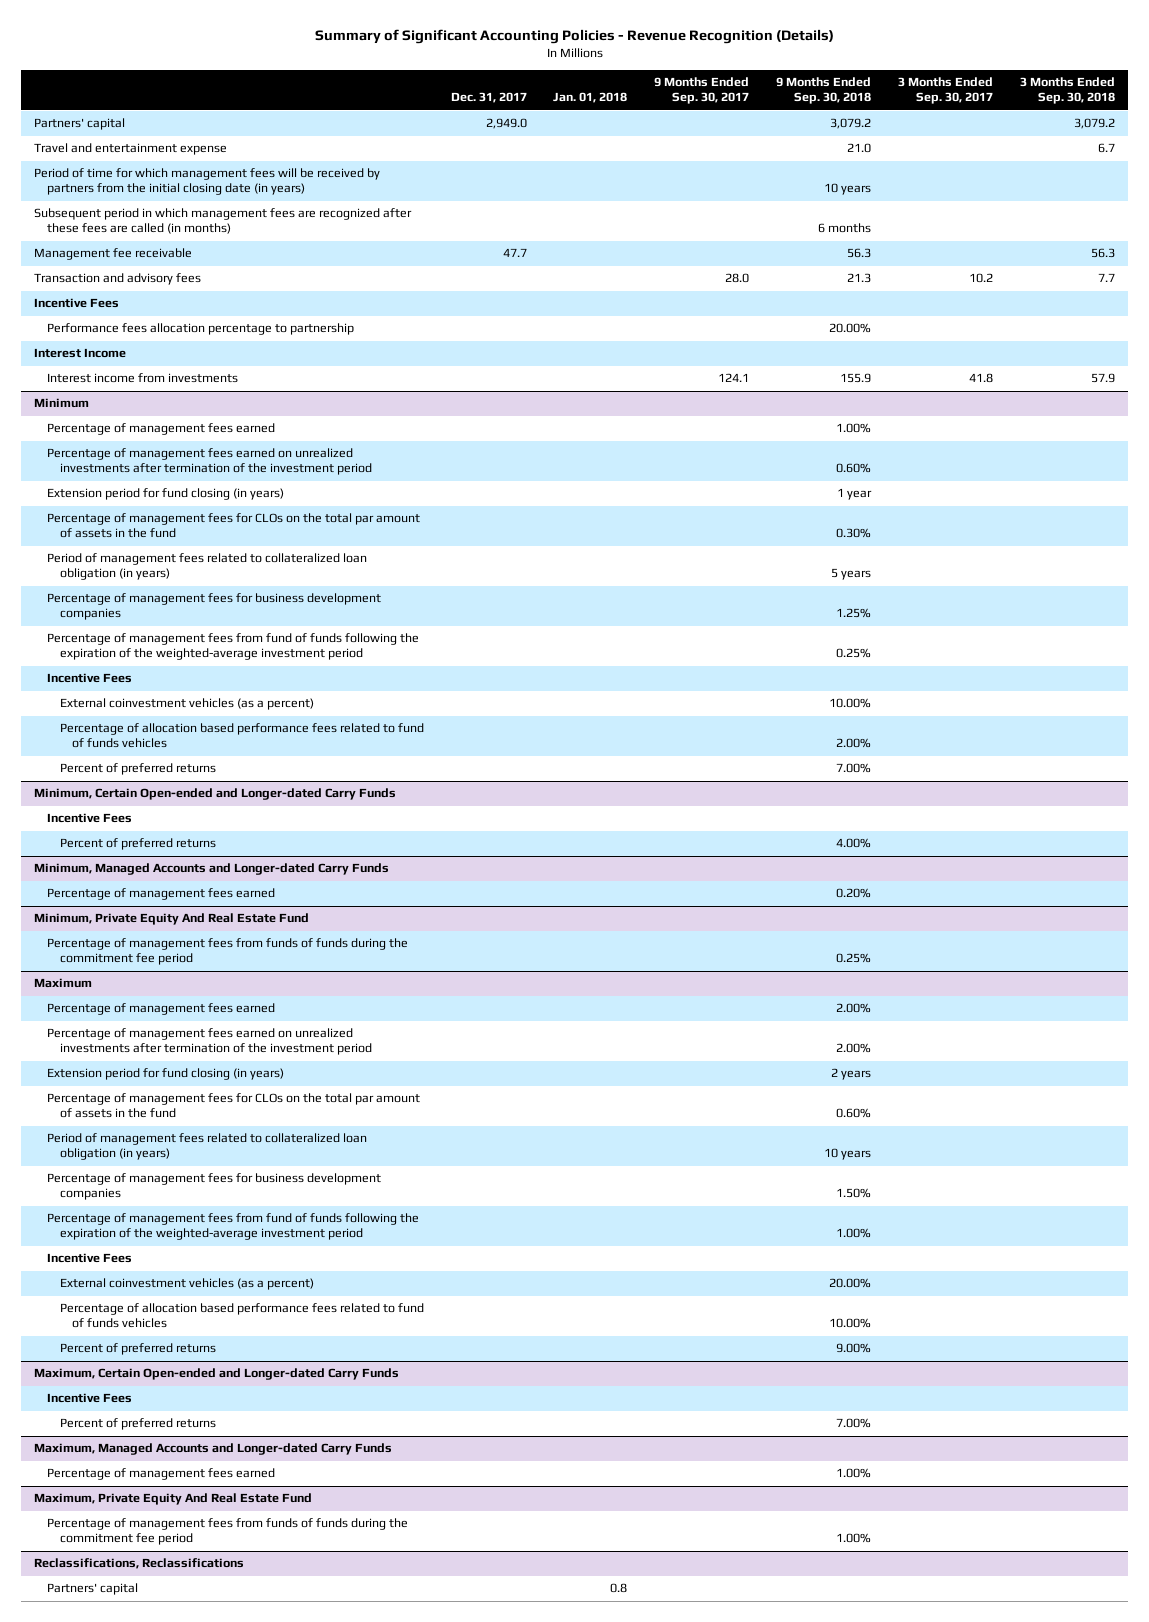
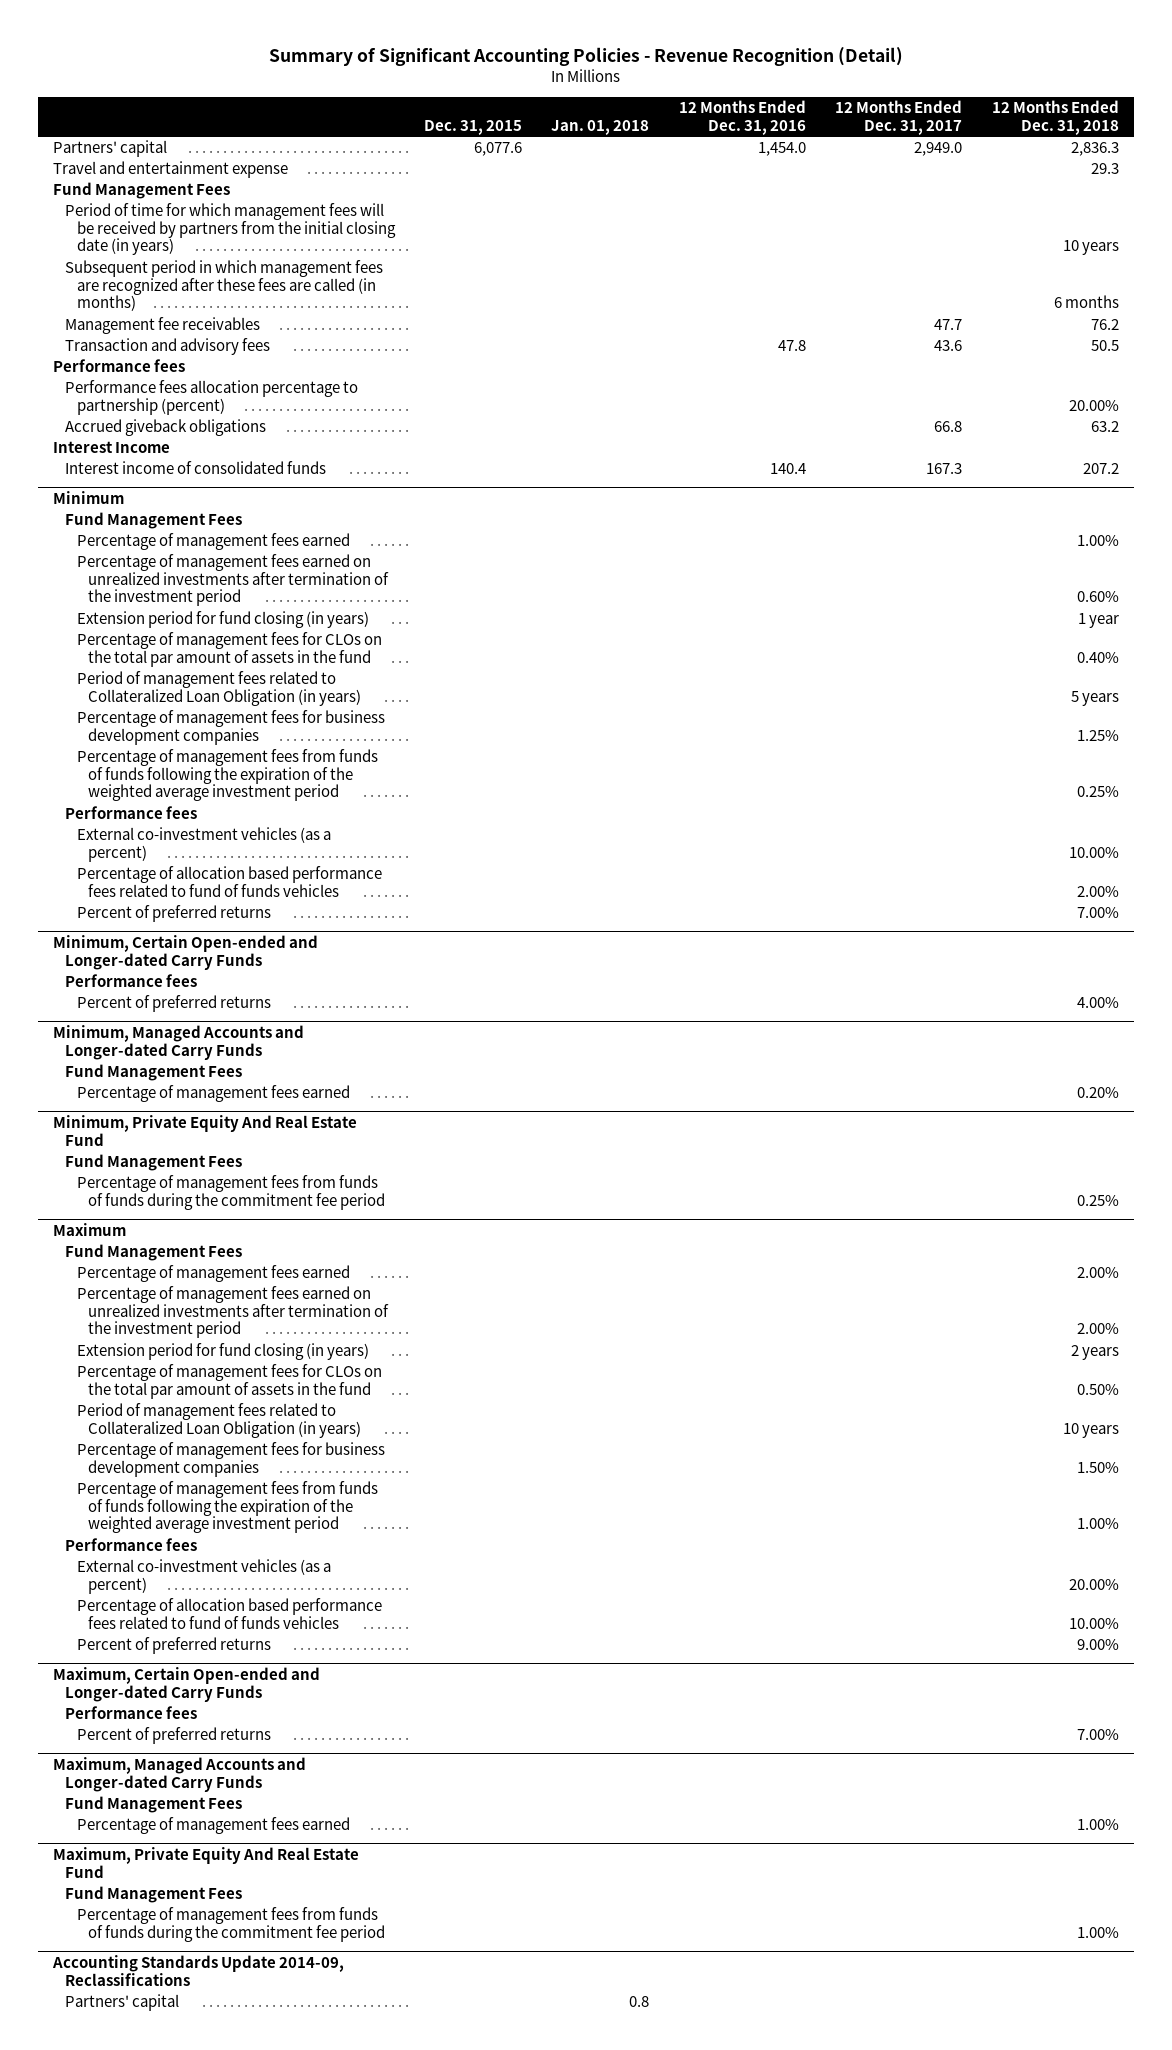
- Summary of Significant Accounting Policies - Revenue Recognition (Details)
+ Summary of Significant Accounting Policies - Revenue Recognition (Detail)
- | Dec. 31, 2017 | Jan. 01, 2018 | 9 Months Ended Sep. 30, 2017 | 9 Months Ended Sep. 30, 2018 | 3 Months Ended Sep. 30, 2017 | 3 Months Ended Sep. 30, 2018
+ | Dec. 31, 2015 | Jan. 01, 2018 | 12 Months Ended Dec. 31, 2016 | 12 Months Ended Dec. 31, 2017 | 12 Months Ended Dec. 31, 2018
+ Fund Management Fees
- Management fee receivable | 47.7 | | | 56.3 | | 56.3
+ Management fee receivables | | | | 47.7 | 76.2
- Incentive Fees
- Performance fees allocation percentage to partnership | | | | 20.00% | |
+ Performance fees
+ Performance fees allocation percentage to partnership (percent) | | | | | 20.00%
+ Accrued giveback obligations | | | | 66.8 | 63.2
- Interest income from investments | | | 124.1 | 155.9 | 41.8 | 57.9
+ Interest income of consolidated funds | | | 140.4 | 167.3 | 207.2
@ Minimum
+ Fund Management Fees
- Period of management fees related to collateralized loan obligation (in years) | | | | 5 years | |
+ Period of management fees related to Collateralized Loan Obligation (in years) | | | | | 5 years
- Percentage of management fees from fund of funds following the expiration of the weighted-average investment period | | | | 0.25% | |
- Incentive Fees
- External coinvestment vehicles (as a percent) | | | | 10.00% | |
+ Percentage of management fees from funds of funds following the expiration of the weighted average investment period | | | | | 0.25%
+ Performance fees
+ External co-investment vehicles (as a percent) | | | | | 10.00%
@ Minimum, Certain Open-ended and Longer-dated Carry Funds
- Incentive Fees
+ Performance fees
@ Minimum, Managed Accounts and Longer-dated Carry Funds
+ Fund Management Fees
@ Minimum, Private Equity And Real Estate Fund
+ Fund Management Fees
@ Maximum
+ Fund Management Fees
- Period of management fees related to collateralized loan obligation (in years) | | | | 10 years | |
+ Period of management fees related to Collateralized Loan Obligation (in years) | | | | | 10 years
- Percentage of management fees from fund of funds following the expiration of the weighted-average investment period | | | | 1.00% | |
- Incentive Fees
- External coinvestment vehicles (as a percent) | | | | 20.00% | |
+ Percentage of management fees from funds of funds following the expiration of the weighted average investment period | | | | | 1.00%
+ Performance fees
+ External co-investment vehicles (as a percent) | | | | | 20.00%
@ Maximum, Certain Open-ended and Longer-dated Carry Funds
- Incentive Fees
+ Performance fees
@ Maximum, Managed Accounts and Longer-dated Carry Funds
+ Fund Management Fees
@ Maximum, Private Equity And Real Estate Fund
+ Fund Management Fees
- Reclassifications, Reclassifications
+ Accounting Standards Update 2014-09, Reclassifications

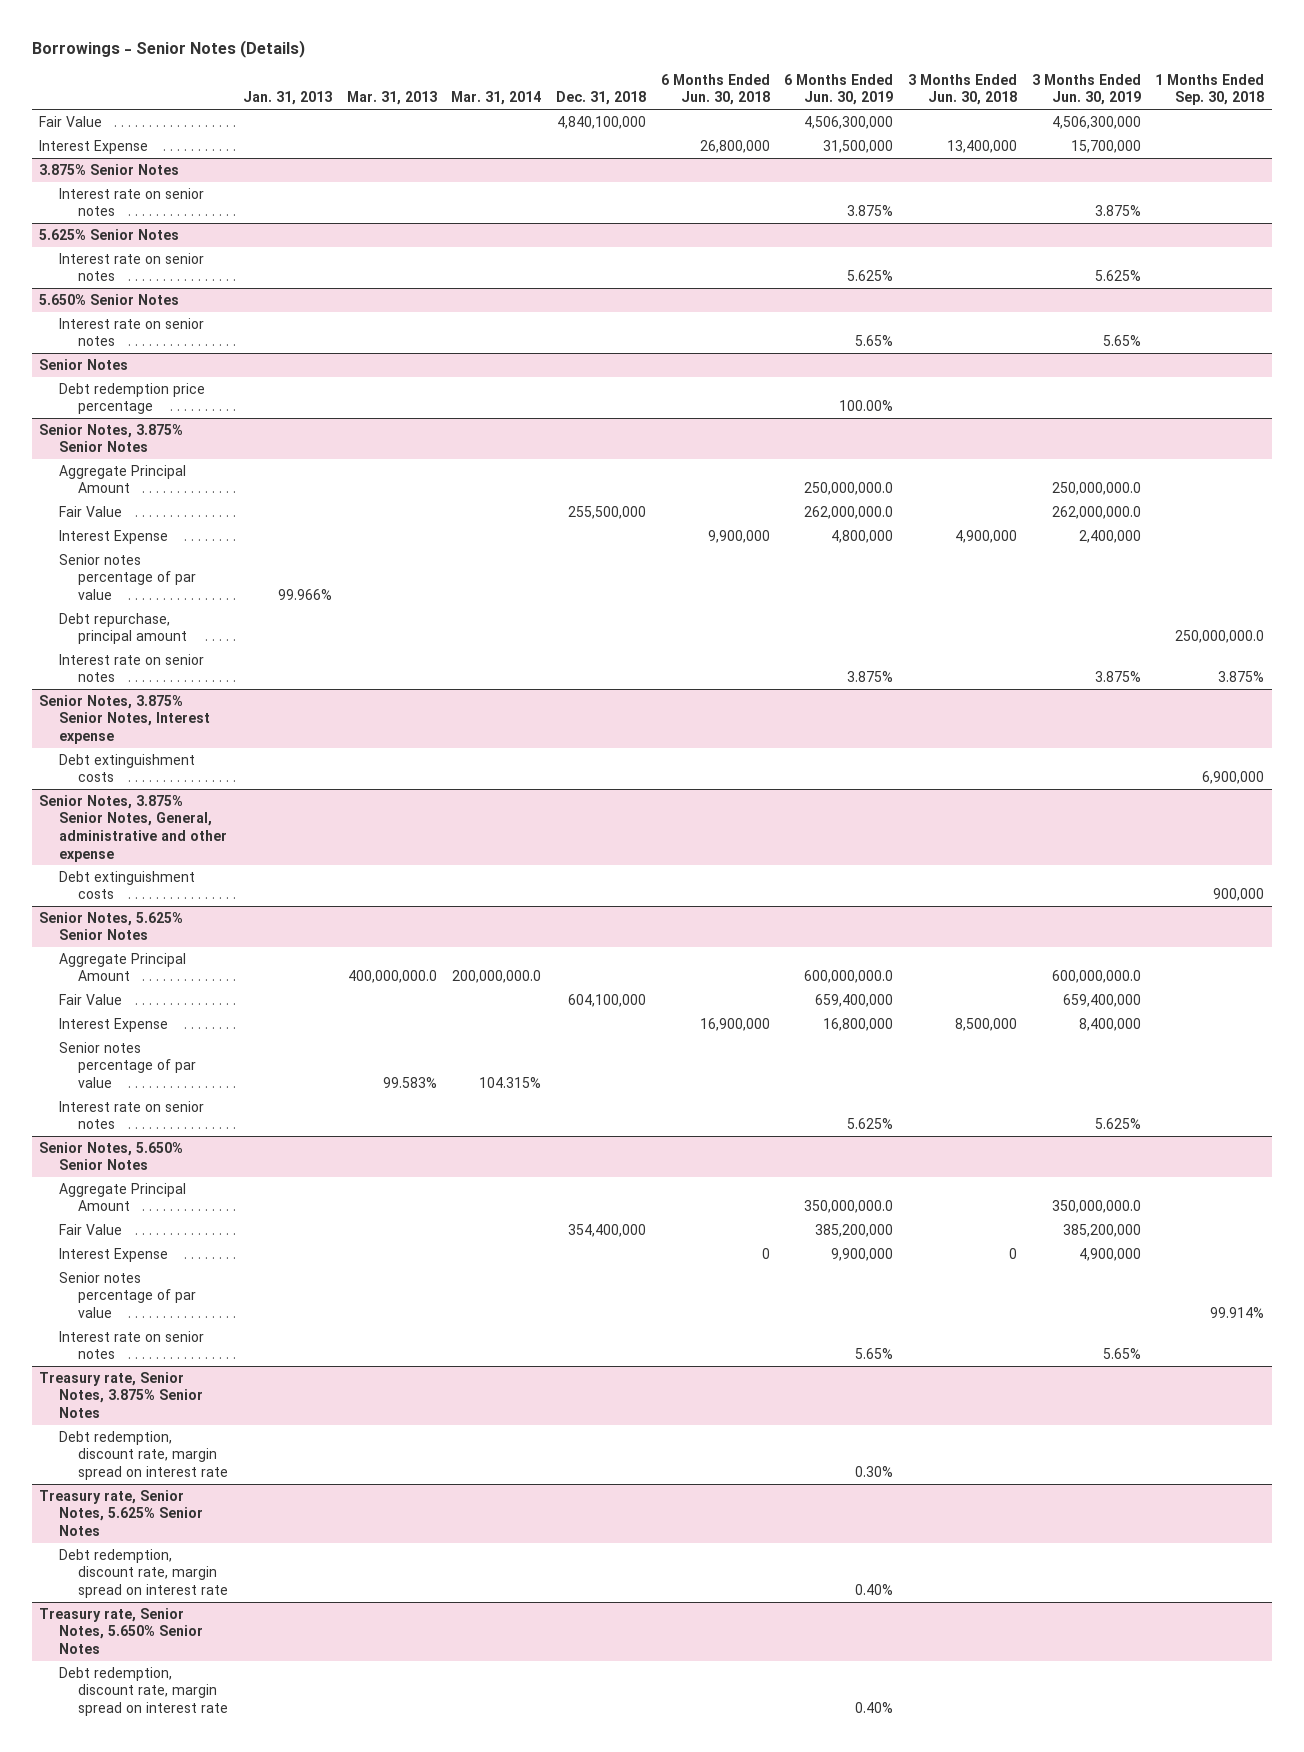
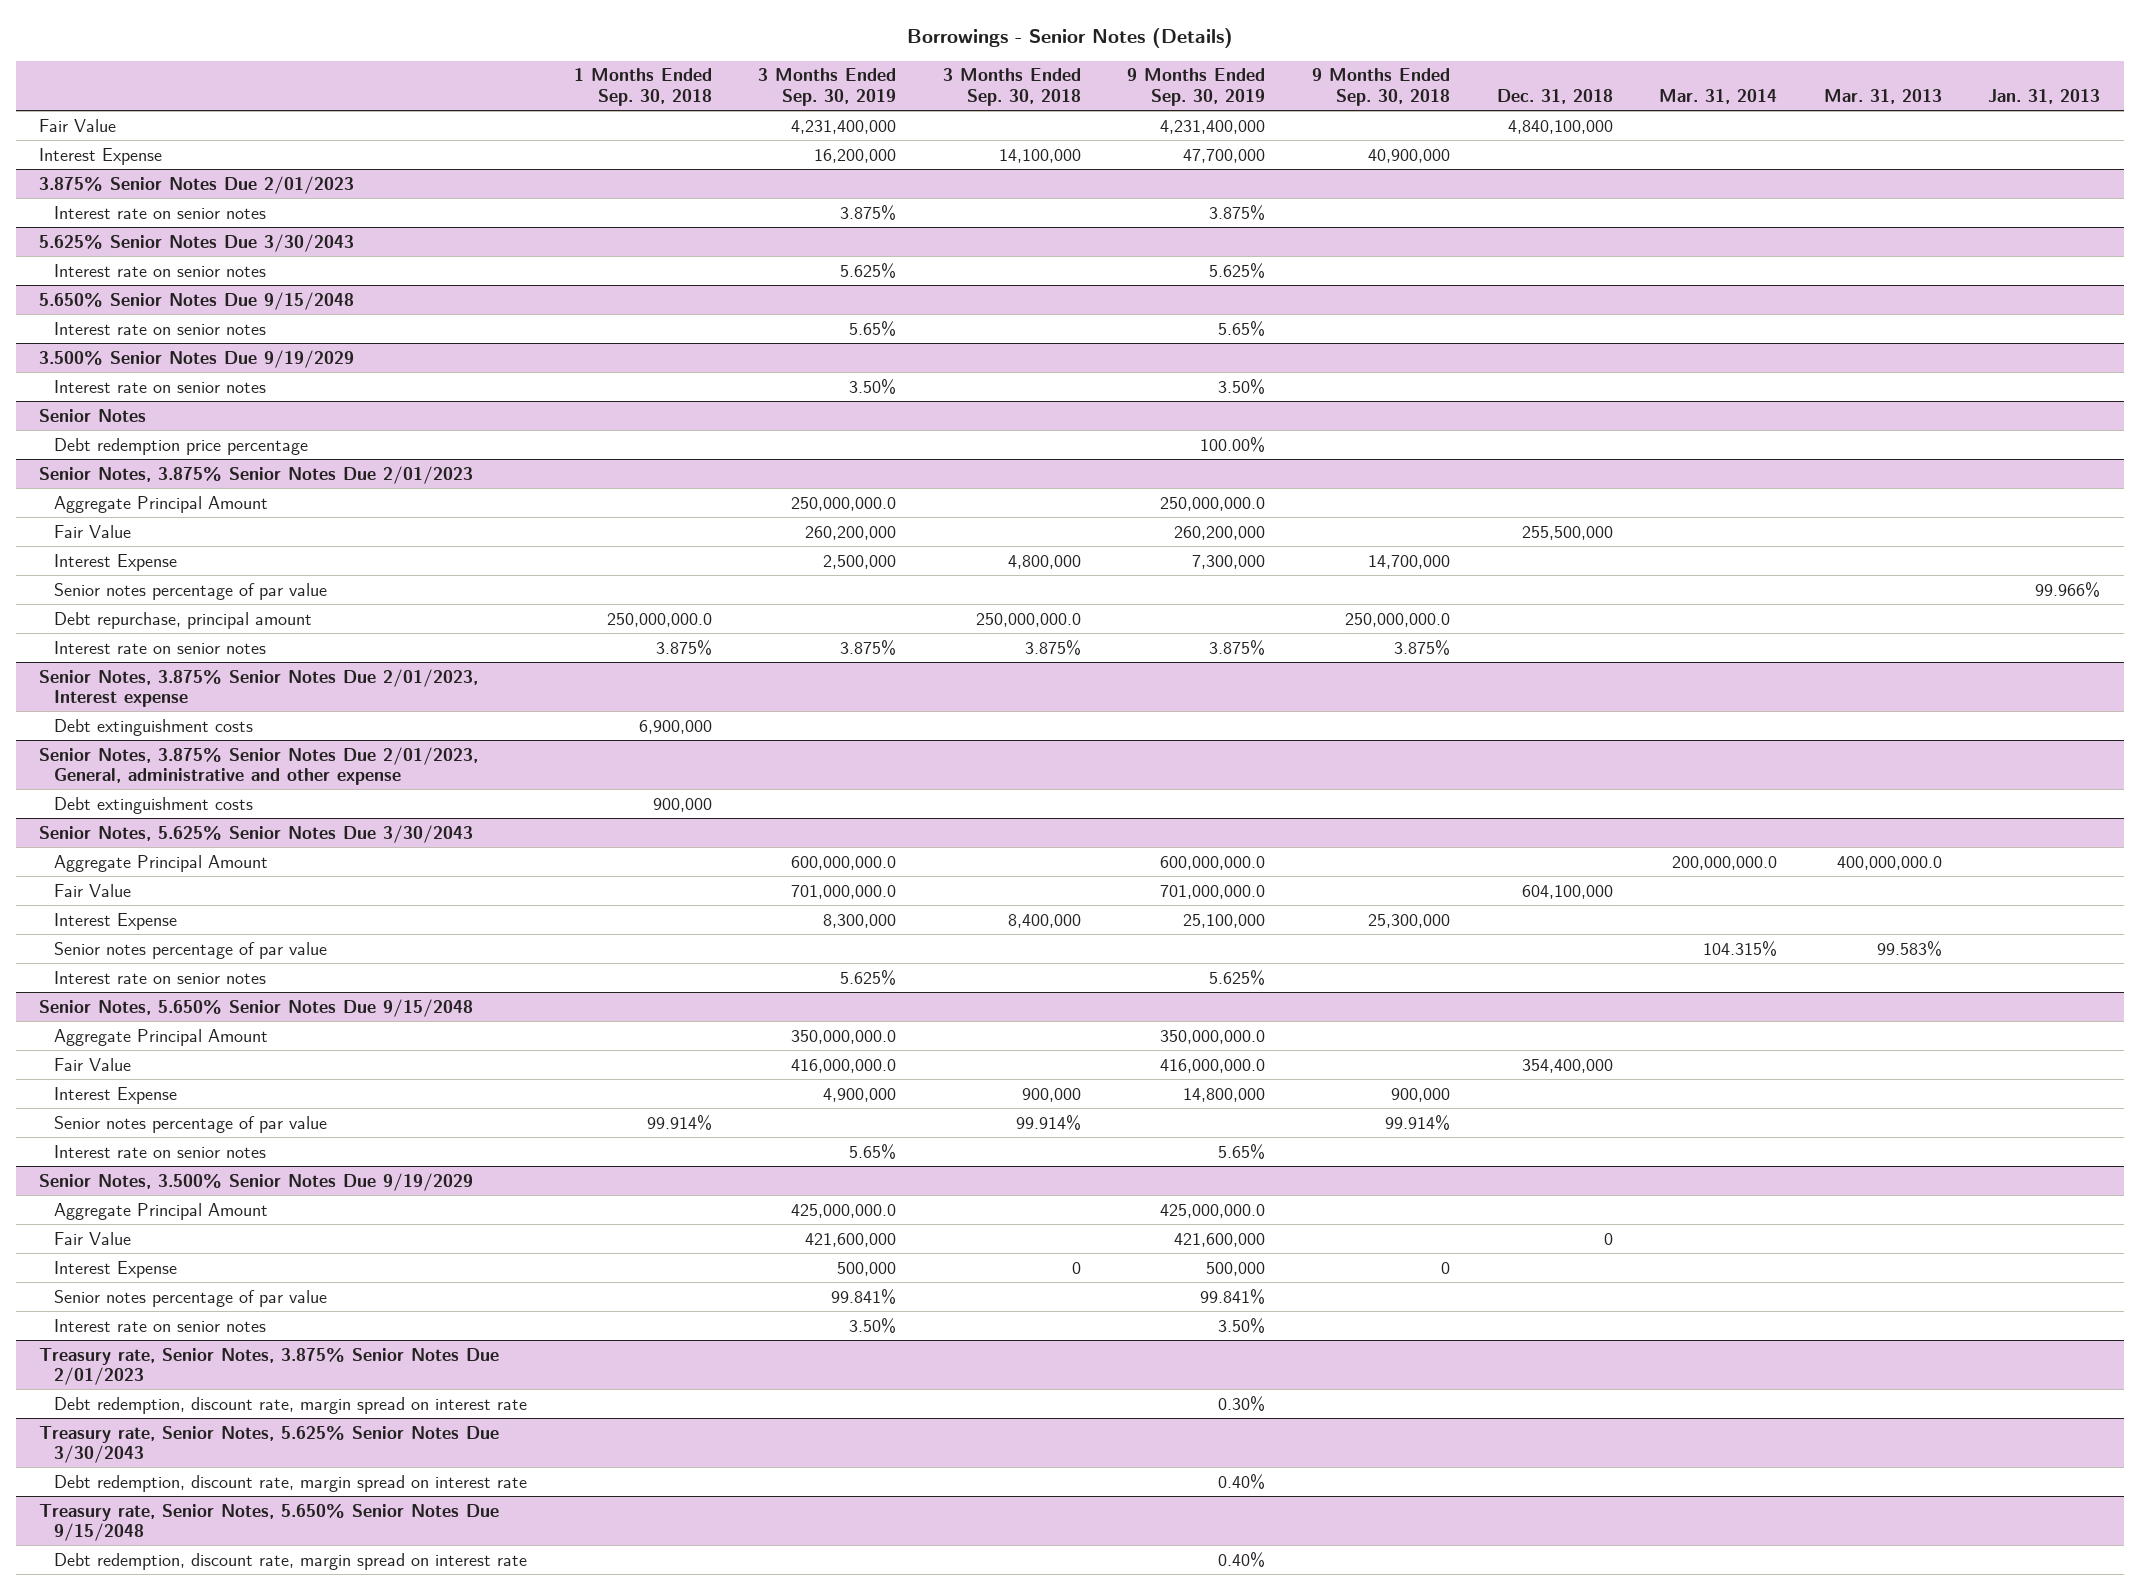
- | Jan. 31, 2013 | Mar. 31, 2013 | Mar. 31, 2014 | Dec. 31, 2018 | 6 Months Ended Jun. 30, 2018 | 6 Months Ended Jun. 30, 2019 | 3 Months Ended Jun. 30, 2018 | 3 Months Ended Jun. 30, 2019 | 1 Months Ended Sep. 30, 2018
+ | 1 Months Ended Sep. 30, 2018 | 3 Months Ended Sep. 30, 2019 | 3 Months Ended Sep. 30, 2018 | 9 Months Ended Sep. 30, 2019 | 9 Months Ended Sep. 30, 2018 | Dec. 31, 2018 | Mar. 31, 2014 | Mar. 31, 2013 | Jan. 31, 2013
- 3.875% Senior Notes
+ 3.875% Senior Notes Due 2/01/2023
- 5.625% Senior Notes
+ 5.625% Senior Notes Due 3/30/2043
- 5.650% Senior Notes
+ 5.650% Senior Notes Due 9/15/2048
+ 3.500% Senior Notes Due 9/19/2029
+ Interest rate on senior notes | | 3.50% | | 3.50% | | | | |
- Senior Notes, 3.875% Senior Notes
+ Senior Notes, 3.875% Senior Notes Due 2/01/2023
- Senior Notes, 3.875% Senior Notes, Interest expense
+ Senior Notes, 3.875% Senior Notes Due 2/01/2023, Interest expense
- Senior Notes, 3.875% Senior Notes, General, administrative and other expense
+ Senior Notes, 3.875% Senior Notes Due 2/01/2023, General, administrative and other expense
- Senior Notes, 5.625% Senior Notes
+ Senior Notes, 5.625% Senior Notes Due 3/30/2043
- Senior Notes, 5.650% Senior Notes
+ Senior Notes, 5.650% Senior Notes Due 9/15/2048
- Treasury rate, Senior Notes, 3.875% Senior Notes
+ Senior Notes, 3.500% Senior Notes Due 9/19/2029
+ Aggregate Principal Amount | | 425,000,000.0 | | 425,000,000.0 | | | | |
+ Fair Value | | 421,600,000 | | 421,600,000 | | 0 | | |
+ Interest Expense | | 500,000 | 0 | 500,000 | 0 | | | |
+ Senior notes percentage of par value | | 99.841% | | 99.841% | | | | |
+ Interest rate on senior notes | | 3.50% | | 3.50% | | | | |
+ Treasury rate, Senior Notes, 3.875% Senior Notes Due 2/01/2023
- Treasury rate, Senior Notes, 5.625% Senior Notes
+ Treasury rate, Senior Notes, 5.625% Senior Notes Due 3/30/2043
- Treasury rate, Senior Notes, 5.650% Senior Notes
+ Treasury rate, Senior Notes, 5.650% Senior Notes Due 9/15/2048

